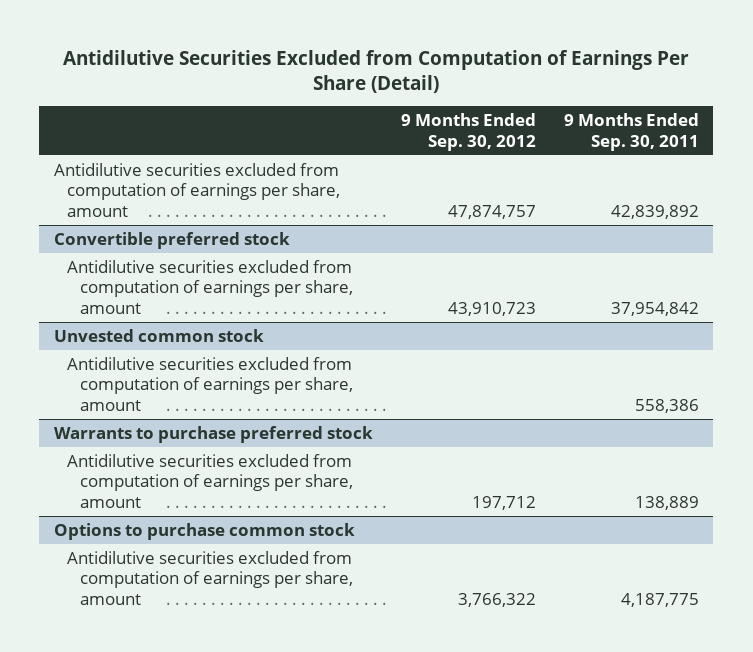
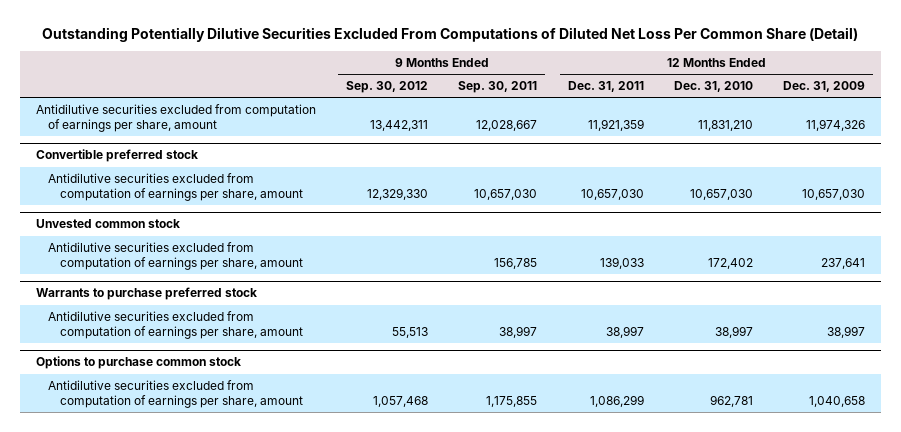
- Antidilutive Securities Excluded from Computation of Earnings Per Share (Detail)
+ Outstanding Potentially Dilutive Securities Excluded From Computations of Diluted Net Loss Per Common Share (Detail)
- | 9 Months Ended Sep. 30, 2012 | 9 Months Ended Sep. 30, 2011
+ | 9 Months Ended Sep. 30, 2012 | 9 Months Ended Sep. 30, 2011 | 12 Months Ended Dec. 31, 2011 | 12 Months Ended Dec. 31, 2010 | 12 Months Ended Dec. 31, 2009
- Antidilutive securities excluded from computation of earnings per share, amount | 47,874,757 | 42,839,892
+ Antidilutive securities excluded from computation of earnings per share, amount | 13,442,311 | 12,028,667 | 11,921,359 | 11,831,210 | 11,974,326
@ Convertible preferred stock
- Antidilutive securities excluded from computation of earnings per share, amount | 43,910,723 | 37,954,842
+ Antidilutive securities excluded from computation of earnings per share, amount | 12,329,330 | 10,657,030 | 10,657,030 | 10,657,030 | 10,657,030
@ Unvested common stock
- Antidilutive securities excluded from computation of earnings per share, amount | | 558,386
+ Antidilutive securities excluded from computation of earnings per share, amount | | 156,785 | 139,033 | 172,402 | 237,641
@ Warrants to purchase preferred stock
- Antidilutive securities excluded from computation of earnings per share, amount | 197,712 | 138,889
+ Antidilutive securities excluded from computation of earnings per share, amount | 55,513 | 38,997 | 38,997 | 38,997 | 38,997
@ Options to purchase common stock
- Antidilutive securities excluded from computation of earnings per share, amount | 3,766,322 | 4,187,775
+ Antidilutive securities excluded from computation of earnings per share, amount | 1,057,468 | 1,175,855 | 1,086,299 | 962,781 | 1,040,658

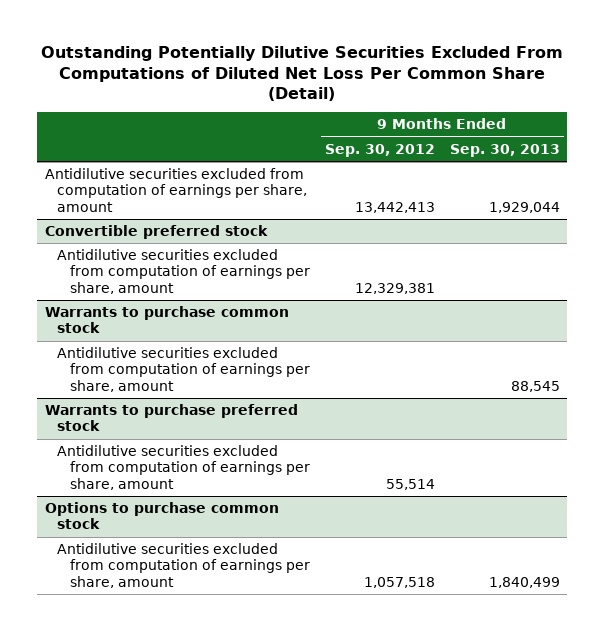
- | 9 Months Ended Sep. 30, 2012 | 9 Months Ended Sep. 30, 2011 | 12 Months Ended Dec. 31, 2011 | 12 Months Ended Dec. 31, 2010 | 12 Months Ended Dec. 31, 2009
+ | 9 Months Ended Sep. 30, 2012 | 9 Months Ended Sep. 30, 2013
- Antidilutive securities excluded from computation of earnings per share, amount | 13,442,311 | 12,028,667 | 11,921,359 | 11,831,210 | 11,974,326
+ Antidilutive securities excluded from computation of earnings per share, amount | 13,442,413 | 1,929,044
@ Convertible preferred stock
- Antidilutive securities excluded from computation of earnings per share, amount | 12,329,330 | 10,657,030 | 10,657,030 | 10,657,030 | 10,657,030
- Unvested common stock
@ Convertible preferred stock
+ Antidilutive securities excluded from computation of earnings per share, amount | 12,329,381 |
+ Warrants to purchase common stock
@ Warrants to purchase preferred stock
- Antidilutive securities excluded from computation of earnings per share, amount | 55,513 | 38,997 | 38,997 | 38,997 | 38,997
+ Antidilutive securities excluded from computation of earnings per share, amount | 55,514 |
@ Options to purchase common stock
- Antidilutive securities excluded from computation of earnings per share, amount | 1,057,468 | 1,175,855 | 1,086,299 | 962,781 | 1,040,658
+ Antidilutive securities excluded from computation of earnings per share, amount | 1,057,518 | 1,840,499

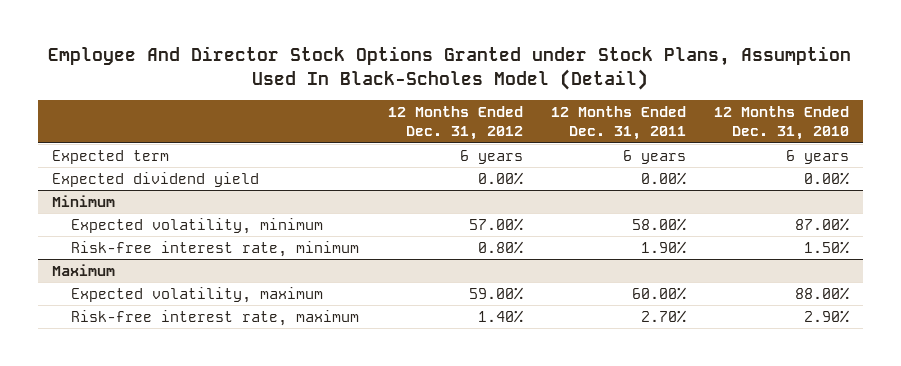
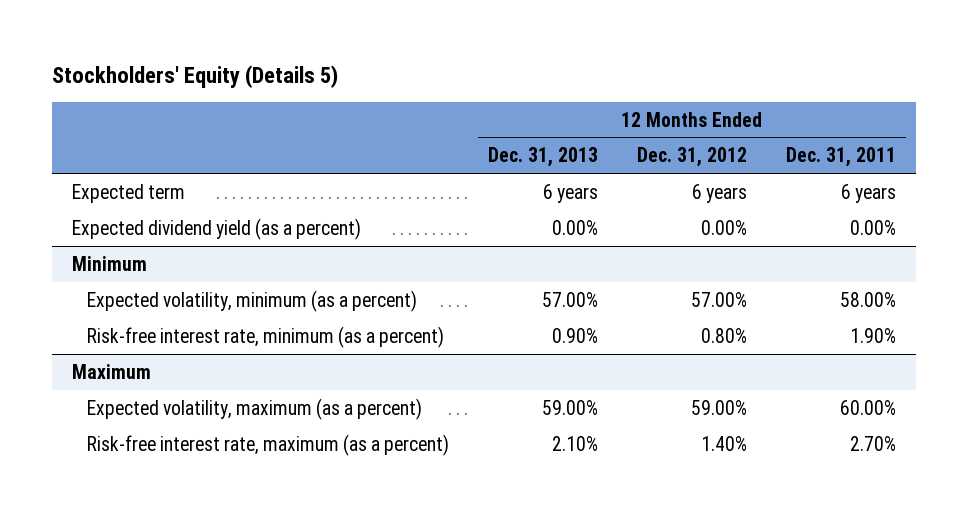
- Employee And Director Stock Options Granted under Stock Plans, Assumption Used In Black-Scholes Model (Detail)
+ Stockholders' Equity (Details 5)
- | 12 Months Ended Dec. 31, 2012 | 12 Months Ended Dec. 31, 2011 | 12 Months Ended Dec. 31, 2010
+ | 12 Months Ended Dec. 31, 2013 | 12 Months Ended Dec. 31, 2012 | 12 Months Ended Dec. 31, 2011
- Expected dividend yield | 0.00% | 0.00% | 0.00%
+ Expected dividend yield (as a percent) | 0.00% | 0.00% | 0.00%
@ Minimum
- Expected volatility, minimum | 57.00% | 58.00% | 87.00%
- Risk-free interest rate, minimum | 0.80% | 1.90% | 1.50%
+ Expected volatility, minimum (as a percent) | 57.00% | 57.00% | 58.00%
+ Risk-free interest rate, minimum (as a percent) | 0.90% | 0.80% | 1.90%
@ Maximum
- Expected volatility, maximum | 59.00% | 60.00% | 88.00%
- Risk-free interest rate, maximum | 1.40% | 2.70% | 2.90%
+ Expected volatility, maximum (as a percent) | 59.00% | 59.00% | 60.00%
+ Risk-free interest rate, maximum (as a percent) | 2.10% | 1.40% | 2.70%

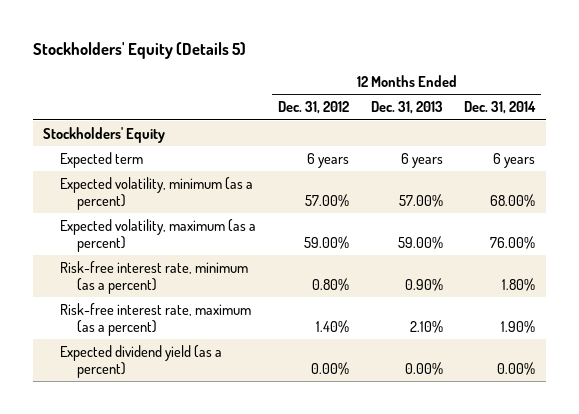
- | 12 Months Ended Dec. 31, 2013 | 12 Months Ended Dec. 31, 2012 | 12 Months Ended Dec. 31, 2011
+ | 12 Months Ended Dec. 31, 2012 | 12 Months Ended Dec. 31, 2013 | 12 Months Ended Dec. 31, 2014
+ Stockholders' Equity
- Minimum
- Risk-free interest rate, minimum (as a percent) | 0.90% | 0.80% | 1.90%
- Maximum
+ Risk-free interest rate, minimum (as a percent) | 0.80% | 0.90% | 1.80%
moved down: Expected dividend yield (as a percent) | 0.00% | 0.00% | 0.00%

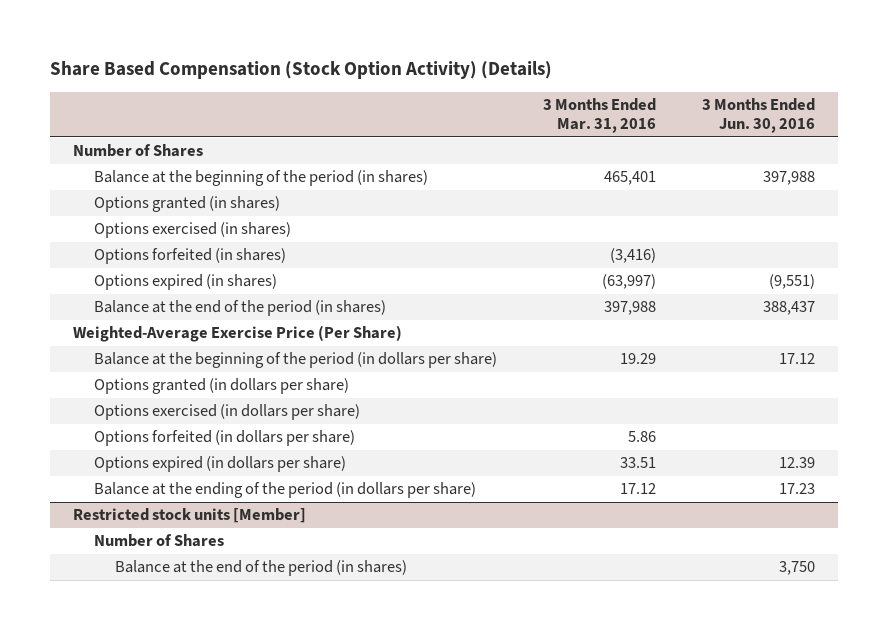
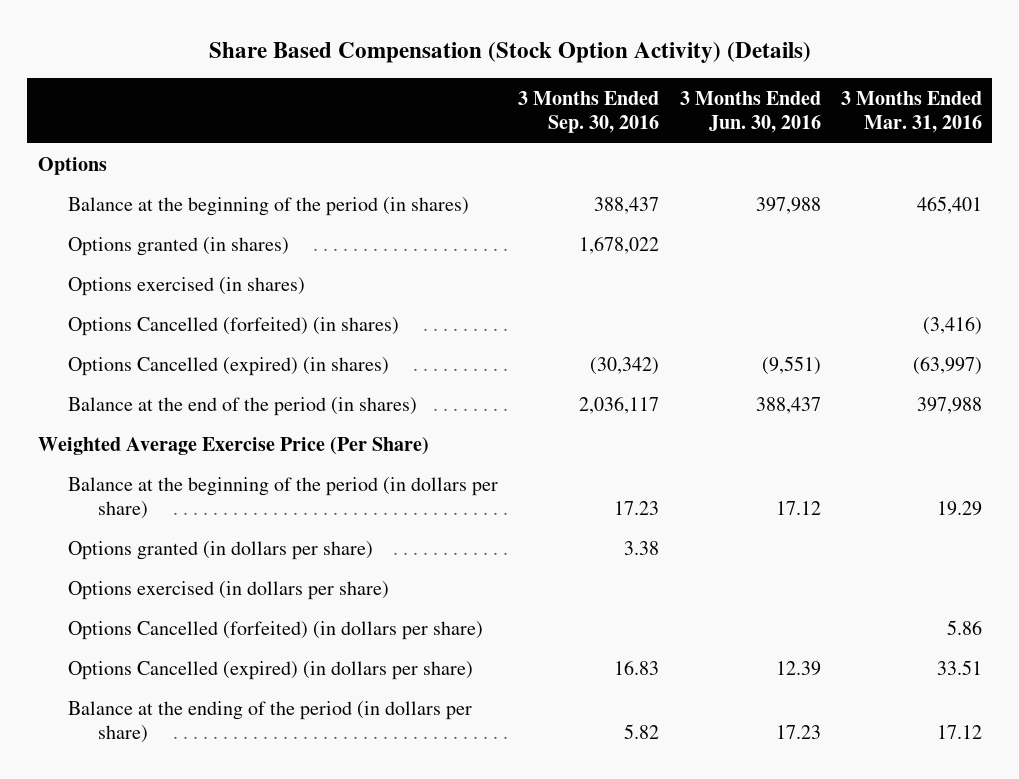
- | 3 Months Ended Mar. 31, 2016 | 3 Months Ended Jun. 30, 2016
+ | 3 Months Ended Sep. 30, 2016 | 3 Months Ended Jun. 30, 2016 | 3 Months Ended Mar. 31, 2016
- Number of Shares
+ Options
- Options forfeited (in shares) | (3,416) |
- Options expired (in shares) | (63,997) | (9,551)
+ Options Cancelled (forfeited) (in shares) | | | (3,416)
+ Options Cancelled (expired) (in shares) | (30,342) | (9,551) | (63,997)
- Weighted-Average Exercise Price (Per Share)
+ Weighted Average Exercise Price (Per Share)
- Options forfeited (in dollars per share) | 5.86 |
- Options expired (in dollars per share) | 33.51 | 12.39
+ Options Cancelled (forfeited) (in dollars per share) | | | 5.86
+ Options Cancelled (expired) (in dollars per share) | 16.83 | 12.39 | 33.51
- Restricted stock units [Member]
- Number of Shares
- Balance at the end of the period (in shares) | | 3,750

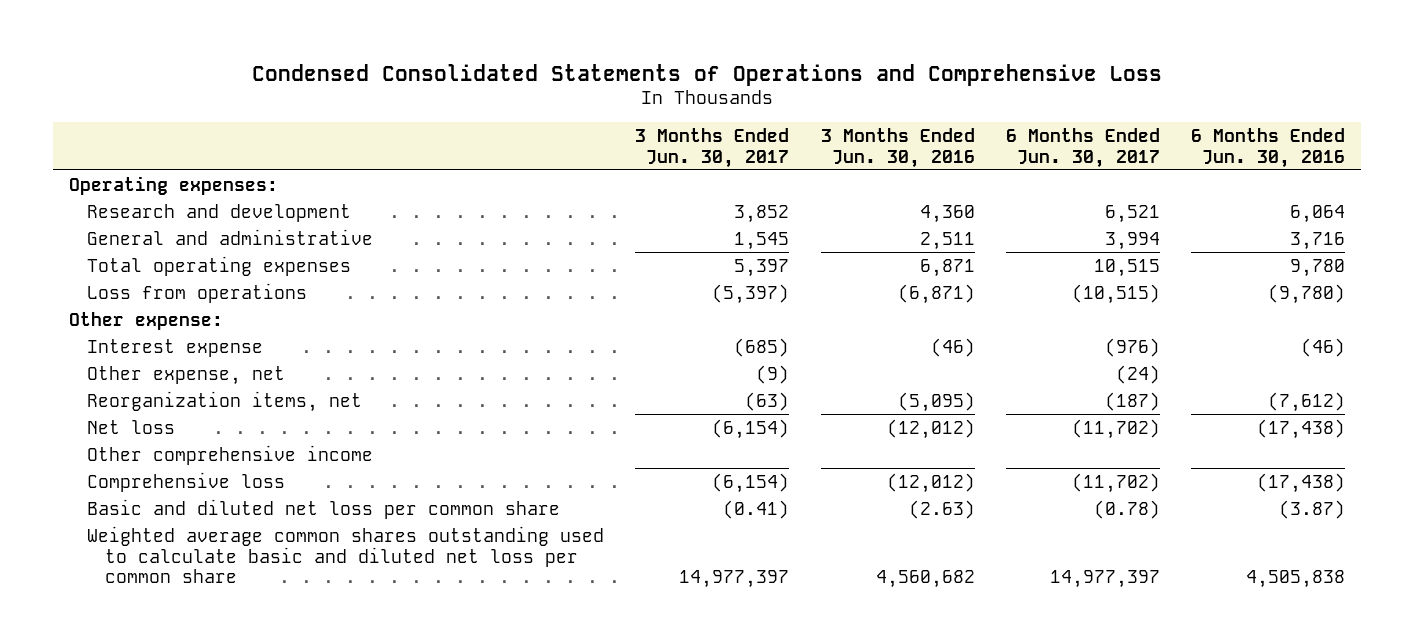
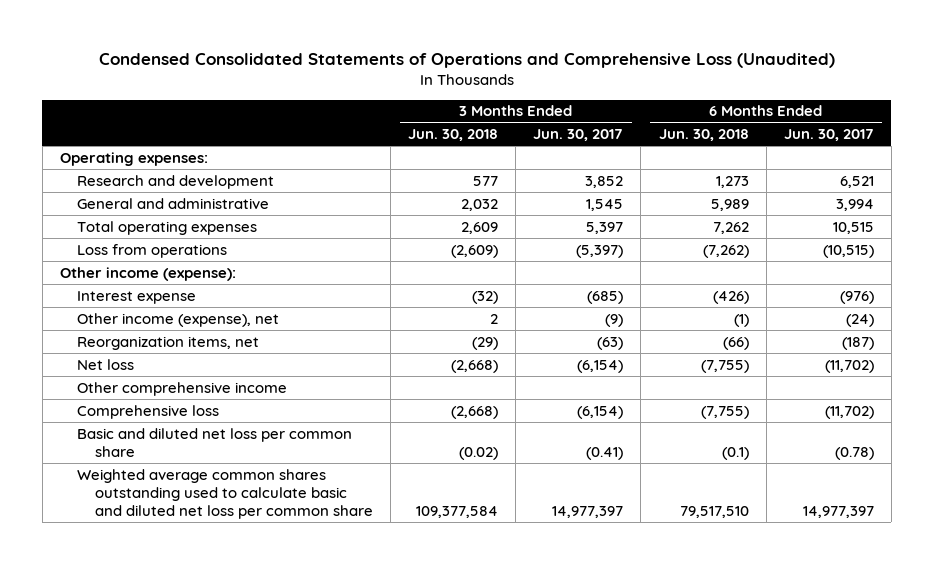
- Condensed Consolidated Statements of Operations and Comprehensive Loss
+ Condensed Consolidated Statements of Operations and Comprehensive Loss (Unaudited)
- | 3 Months Ended Jun. 30, 2017 | 3 Months Ended Jun. 30, 2016 | 6 Months Ended Jun. 30, 2017 | 6 Months Ended Jun. 30, 2016
+ | 3 Months Ended Jun. 30, 2018 | 3 Months Ended Jun. 30, 2017 | 6 Months Ended Jun. 30, 2018 | 6 Months Ended Jun. 30, 2017
- Other expense:
+ Other income (expense):
- Other expense, net | (9) | | (24) |
+ Other income (expense), net | 2 | (9) | (1) | (24)

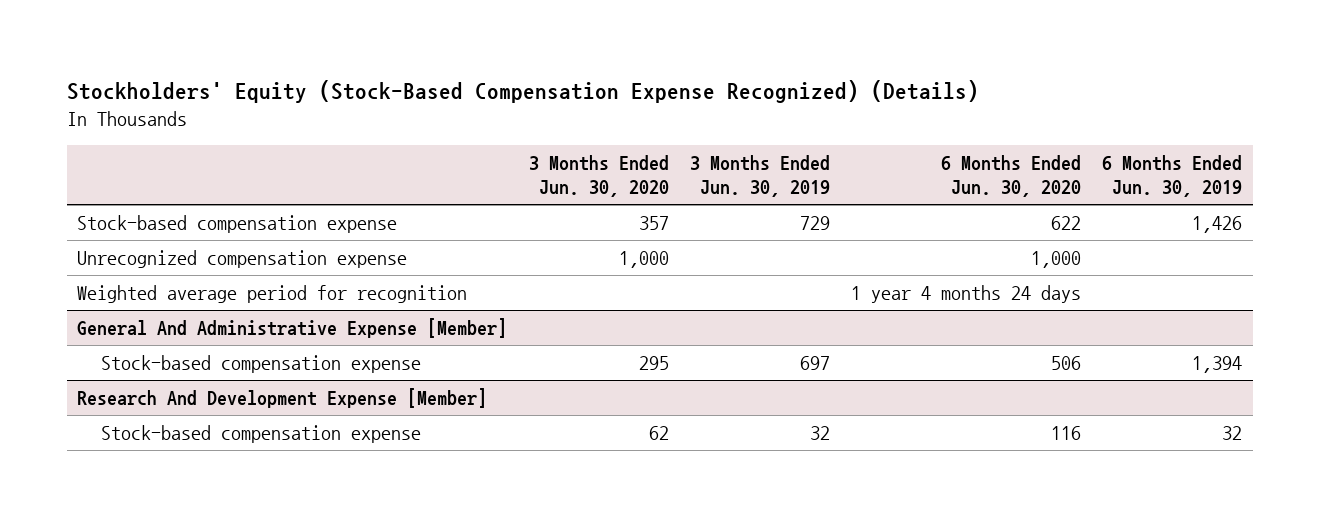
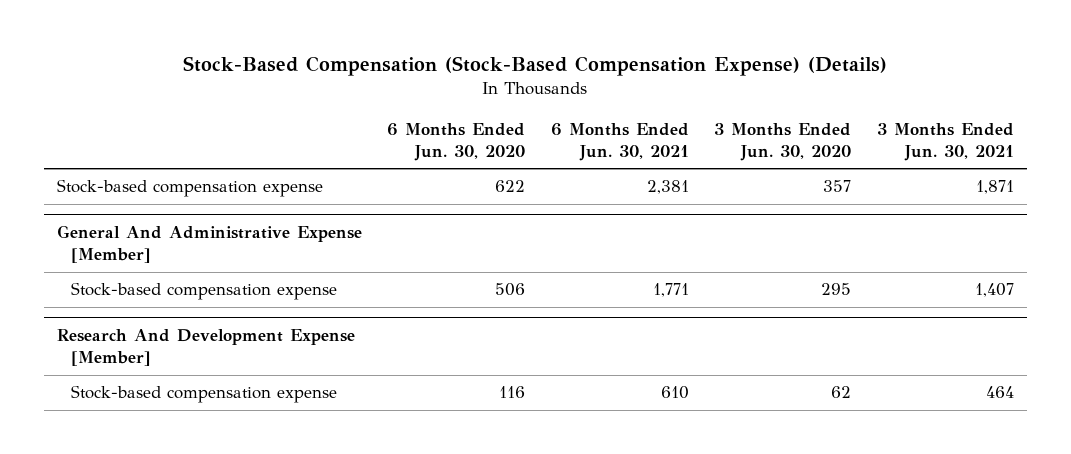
- Stockholders' Equity (Stock-Based Compensation Expense Recognized) (Details)
+ Stock-Based Compensation (Stock-Based Compensation Expense) (Details)
- | 3 Months Ended Jun. 30, 2020 | 3 Months Ended Jun. 30, 2019 | 6 Months Ended Jun. 30, 2020 | 6 Months Ended Jun. 30, 2019
+ | 6 Months Ended Jun. 30, 2020 | 6 Months Ended Jun. 30, 2021 | 3 Months Ended Jun. 30, 2020 | 3 Months Ended Jun. 30, 2021
- Unrecognized compensation expense | 1,000 | | 1,000 |
- Weighted average period for recognition | | | 1 year 4 months 24 days |

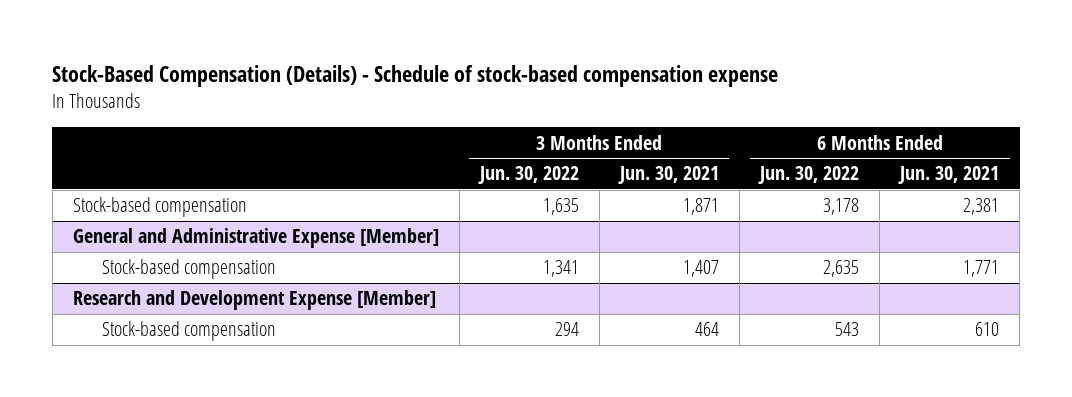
- Stock-Based Compensation (Stock-Based Compensation Expense) (Details)
+ Stock-Based Compensation (Details) - Schedule of stock-based compensation expense
- | 6 Months Ended Jun. 30, 2020 | 6 Months Ended Jun. 30, 2021 | 3 Months Ended Jun. 30, 2020 | 3 Months Ended Jun. 30, 2021
+ | 3 Months Ended Jun. 30, 2022 | 3 Months Ended Jun. 30, 2021 | 6 Months Ended Jun. 30, 2022 | 6 Months Ended Jun. 30, 2021
- Stock-based compensation expense | 622 | 2,381 | 357 | 1,871
- General And Administrative Expense [Member]
- Stock-based compensation expense | 506 | 1,771 | 295 | 1,407
- Research And Development Expense [Member]
- Stock-based compensation expense | 116 | 610 | 62 | 464
+ Stock-based compensation | 1,635 | 1,871 | 3,178 | 2,381
+ General and Administrative Expense [Member]
+ Stock-based compensation | 1,341 | 1,407 | 2,635 | 1,771
+ Research and Development Expense [Member]
+ Stock-based compensation | 294 | 464 | 543 | 610

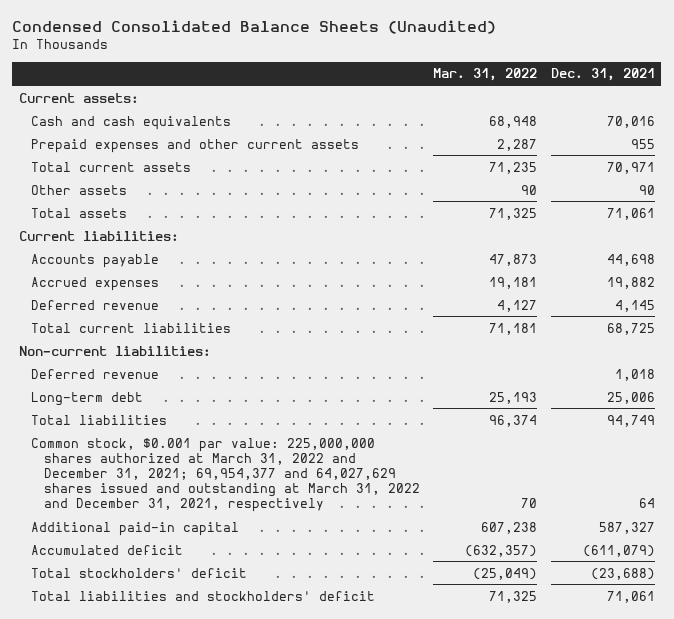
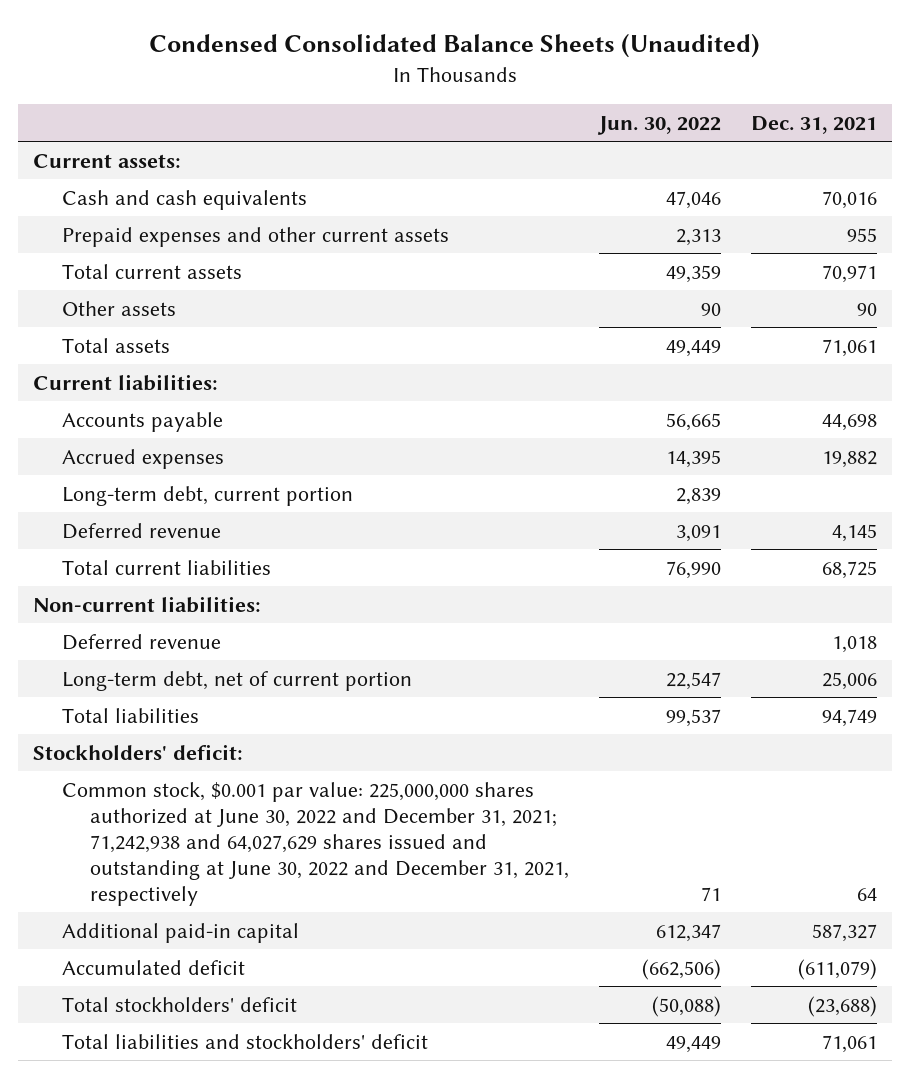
- | Mar. 31, 2022 | Dec. 31, 2021
+ | Jun. 30, 2022 | Dec. 31, 2021
+ Long-term debt, current portion | 2,839 |
- Long-term debt | 25,193 | 25,006
+ Long-term debt, net of current portion | 22,547 | 25,006
- Common stock, $0.001 par value: 225,000,000 shares authorized at March 31, 2022 and December 31, 2021; 69,954,377 and 64,027,629 shares issued and outstanding at March 31, 2022 and December 31, 2021, respectively | 70 | 64
+ Stockholders' deficit:
+ Common stock, $0.001 par value: 225,000,000 shares authorized at June 30, 2022 and December 31, 2021; 71,242,938 and 64,027,629 shares issued and outstanding at June 30, 2022 and December 31, 2021, respectively | 71 | 64

